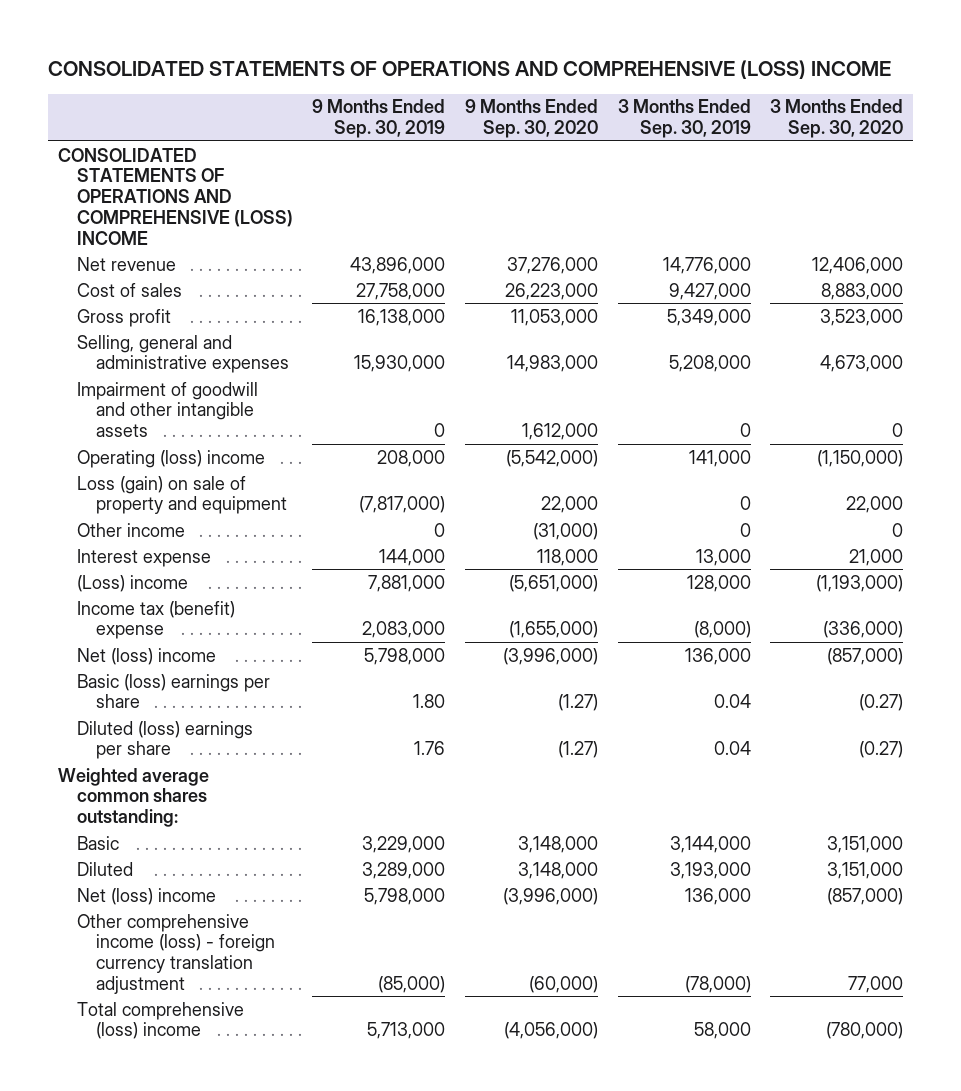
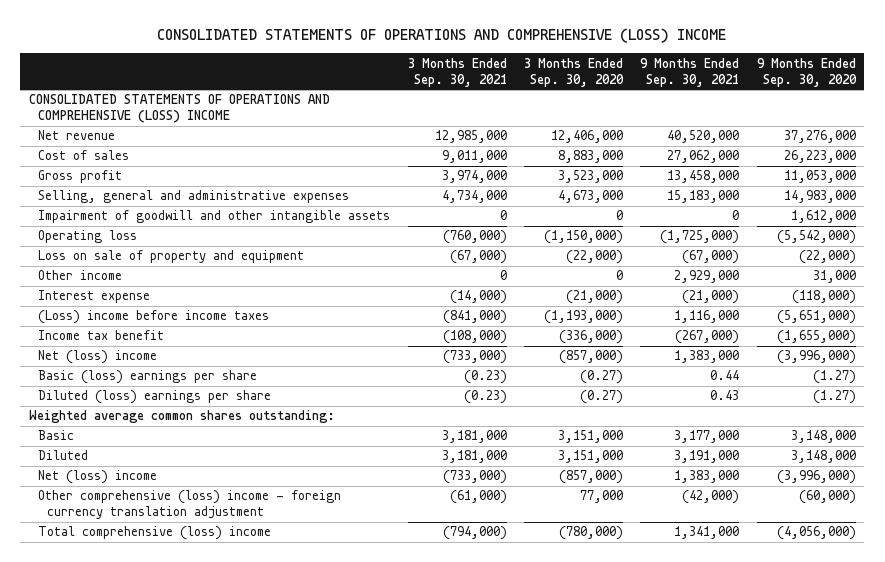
- | 9 Months Ended Sep. 30, 2019 | 9 Months Ended Sep. 30, 2020 | 3 Months Ended Sep. 30, 2019 | 3 Months Ended Sep. 30, 2020
+ | 3 Months Ended Sep. 30, 2021 | 3 Months Ended Sep. 30, 2020 | 9 Months Ended Sep. 30, 2021 | 9 Months Ended Sep. 30, 2020
- Operating (loss) income | 208,000 | (5,542,000) | 141,000 | (1,150,000)
- Loss (gain) on sale of property and equipment | (7,817,000) | 22,000 | 0 | 22,000
- Other income | 0 | (31,000) | 0 | 0
- Interest expense | 144,000 | 118,000 | 13,000 | 21,000
- (Loss) income | 7,881,000 | (5,651,000) | 128,000 | (1,193,000)
- Income tax (benefit) expense | 2,083,000 | (1,655,000) | (8,000) | (336,000)
+ Operating loss | (760,000) | (1,150,000) | (1,725,000) | (5,542,000)
+ Loss on sale of property and equipment | (67,000) | (22,000) | (67,000) | (22,000)
+ Other income | 0 | 0 | 2,929,000 | 31,000
+ Interest expense | (14,000) | (21,000) | (21,000) | (118,000)
+ (Loss) income before income taxes | (841,000) | (1,193,000) | 1,116,000 | (5,651,000)
+ Income tax benefit | (108,000) | (336,000) | (267,000) | (1,655,000)
- Other comprehensive income (loss) - foreign currency translation adjustment | (85,000) | (60,000) | (78,000) | 77,000
+ Other comprehensive (loss) income - foreign currency translation adjustment | (61,000) | 77,000 | (42,000) | (60,000)

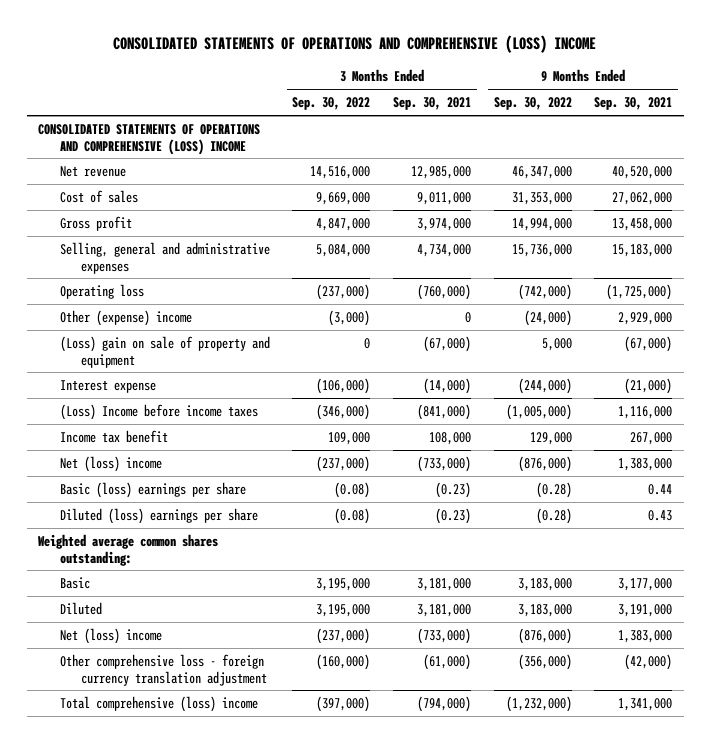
- | 3 Months Ended Sep. 30, 2021 | 3 Months Ended Sep. 30, 2020 | 9 Months Ended Sep. 30, 2021 | 9 Months Ended Sep. 30, 2020
+ | 3 Months Ended Sep. 30, 2022 | 3 Months Ended Sep. 30, 2021 | 9 Months Ended Sep. 30, 2022 | 9 Months Ended Sep. 30, 2021
- Impairment of goodwill and other intangible assets | 0 | 0 | 0 | 1,612,000
- Loss on sale of property and equipment | (67,000) | (22,000) | (67,000) | (22,000)
- Other income | 0 | 0 | 2,929,000 | 31,000
+ Other (expense) income | (3,000) | 0 | (24,000) | 2,929,000
+ (Loss) gain on sale of property and equipment | 0 | (67,000) | 5,000 | (67,000)
- (Loss) income before income taxes | (841,000) | (1,193,000) | 1,116,000 | (5,651,000)
- Income tax benefit | (108,000) | (336,000) | (267,000) | (1,655,000)
+ (Loss) Income before income taxes | (346,000) | (841,000) | (1,005,000) | 1,116,000
+ Income tax benefit | 109,000 | 108,000 | 129,000 | 267,000
- Other comprehensive (loss) income - foreign currency translation adjustment | (61,000) | 77,000 | (42,000) | (60,000)
+ Other comprehensive loss - foreign currency translation adjustment | (160,000) | (61,000) | (356,000) | (42,000)

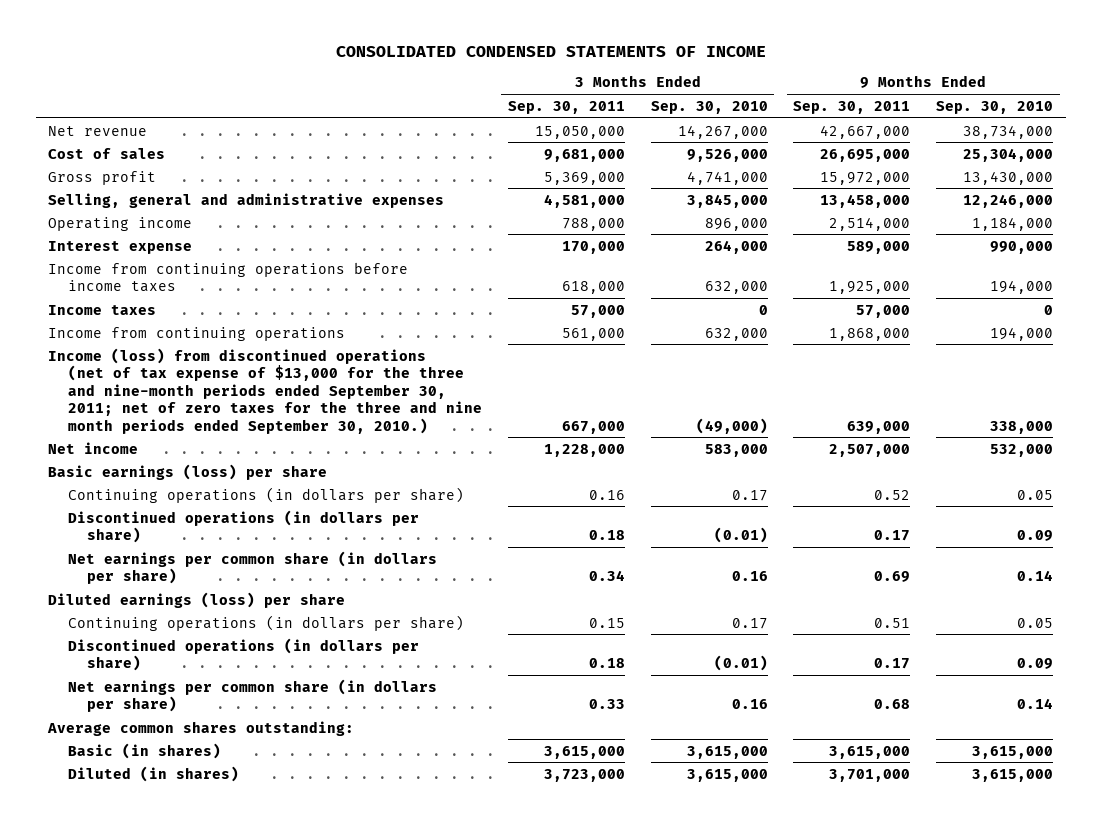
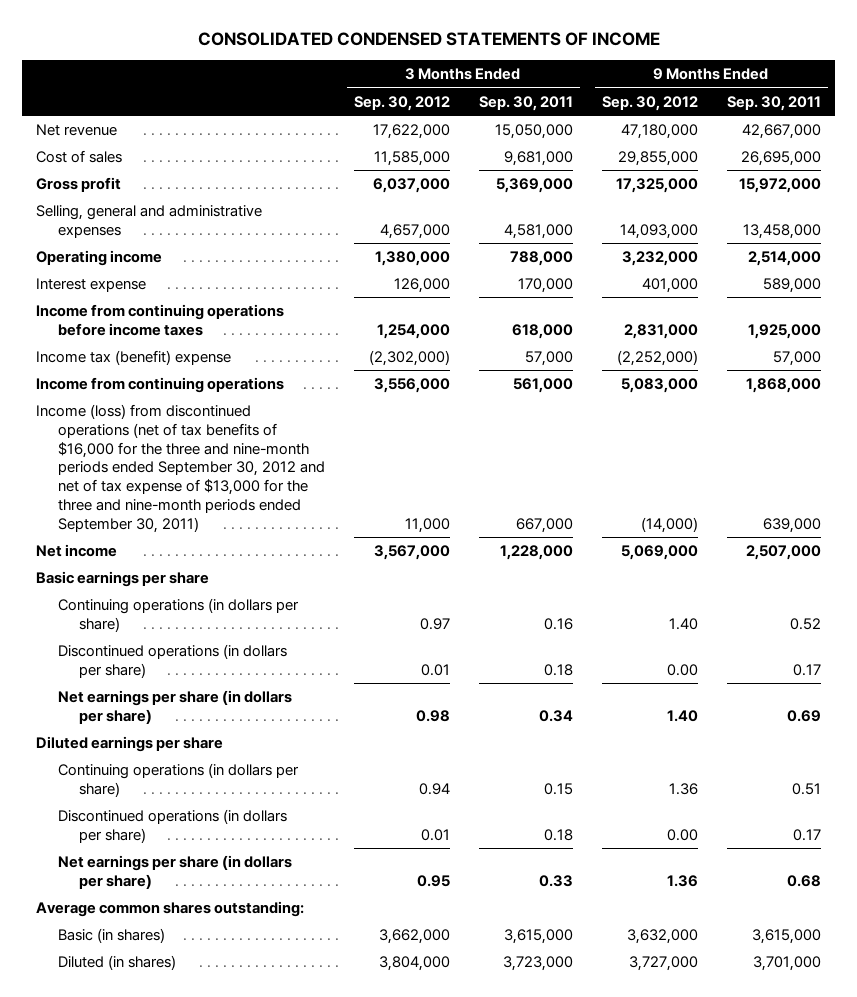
- | 3 Months Ended Sep. 30, 2011 | 3 Months Ended Sep. 30, 2010 | 9 Months Ended Sep. 30, 2011 | 9 Months Ended Sep. 30, 2010
+ | 3 Months Ended Sep. 30, 2012 | 3 Months Ended Sep. 30, 2011 | 9 Months Ended Sep. 30, 2012 | 9 Months Ended Sep. 30, 2011
- Income taxes | 57,000 | 0 | 57,000 | 0
+ Income tax (benefit) expense | (2,302,000) | 57,000 | (2,252,000) | 57,000
- Income (loss) from discontinued operations (net of tax expense of $13,000 for the three and nine-month periods ended September 30, 2011; net of zero taxes for the three and nine month periods ended September 30, 2010.) | 667,000 | (49,000) | 639,000 | 338,000
+ Income (loss) from discontinued operations (net of tax benefits of $16,000 for the three and nine-month periods ended September 30, 2012 and net of tax expense of $13,000 for the three and nine-month periods ended September 30, 2011) | 11,000 | 667,000 | (14,000) | 639,000
- Basic earnings (loss) per share
+ Basic earnings per share
- Net earnings per common share (in dollars per share) | 0.34 | 0.16 | 0.69 | 0.14
- Diluted earnings (loss) per share
+ Net earnings per share (in dollars per share) | 0.98 | 0.34 | 1.40 | 0.69
+ Diluted earnings per share
- Net earnings per common share (in dollars per share) | 0.33 | 0.16 | 0.68 | 0.14
+ Net earnings per share (in dollars per share) | 0.95 | 0.33 | 1.36 | 0.68

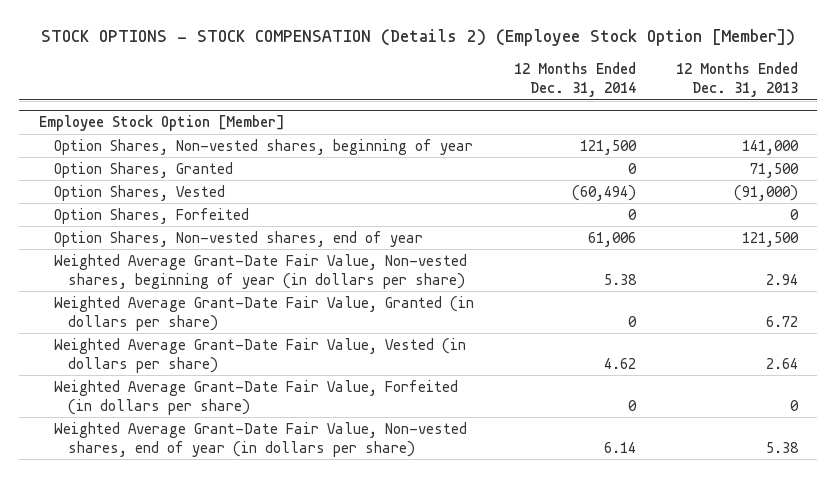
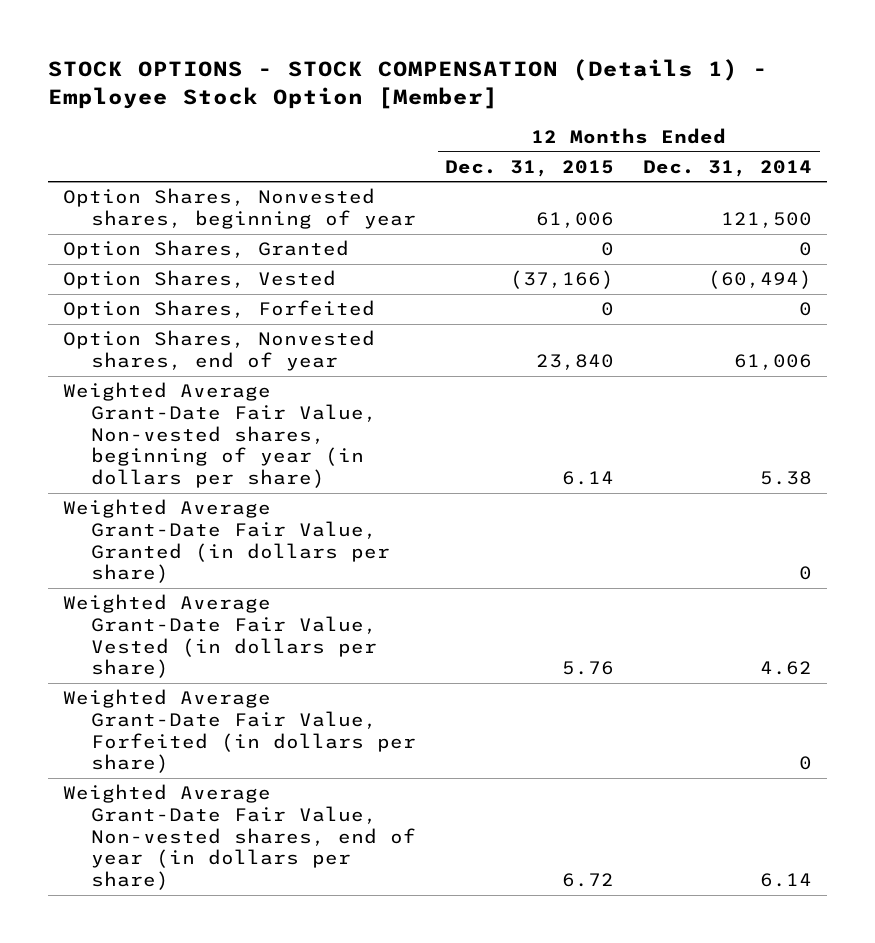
- STOCK OPTIONS - STOCK COMPENSATION (Details 2) (Employee Stock Option [Member])
+ STOCK OPTIONS - STOCK COMPENSATION (Details 1) - Employee Stock Option [Member]
- | 12 Months Ended Dec. 31, 2014 | 12 Months Ended Dec. 31, 2013
+ | 12 Months Ended Dec. 31, 2015 | 12 Months Ended Dec. 31, 2014
- Employee Stock Option [Member]
- Option Shares, Non-vested shares, beginning of year | 121,500 | 141,000
+ Option Shares, Nonvested shares, beginning of year | 61,006 | 121,500
- Option Shares, Non-vested shares, end of year | 61,006 | 121,500
+ Option Shares, Nonvested shares, end of year | 23,840 | 61,006

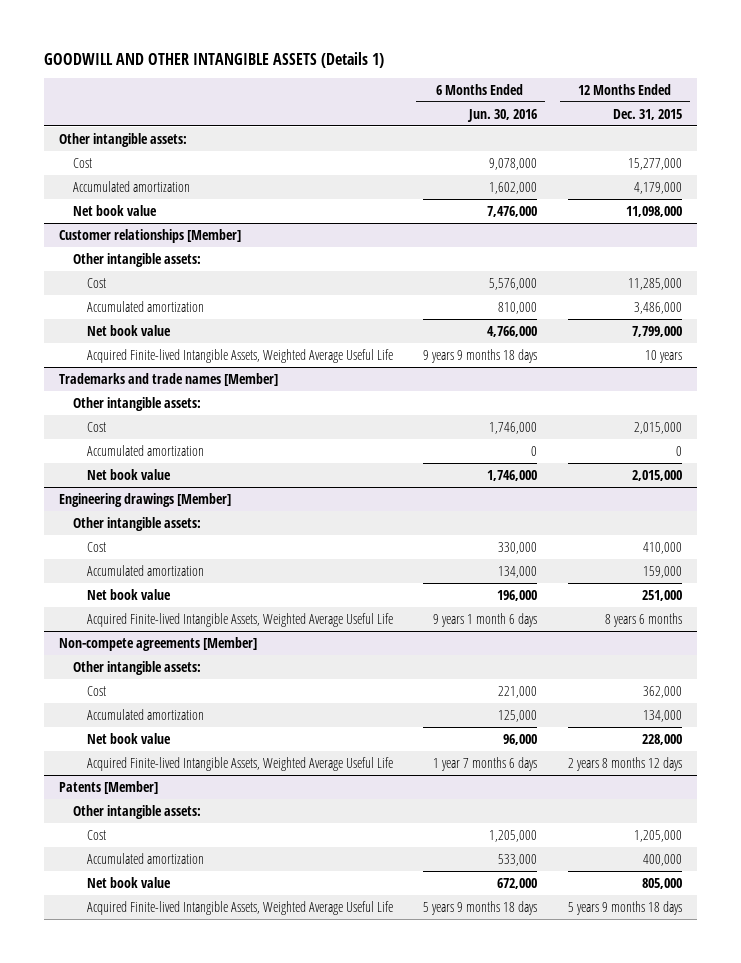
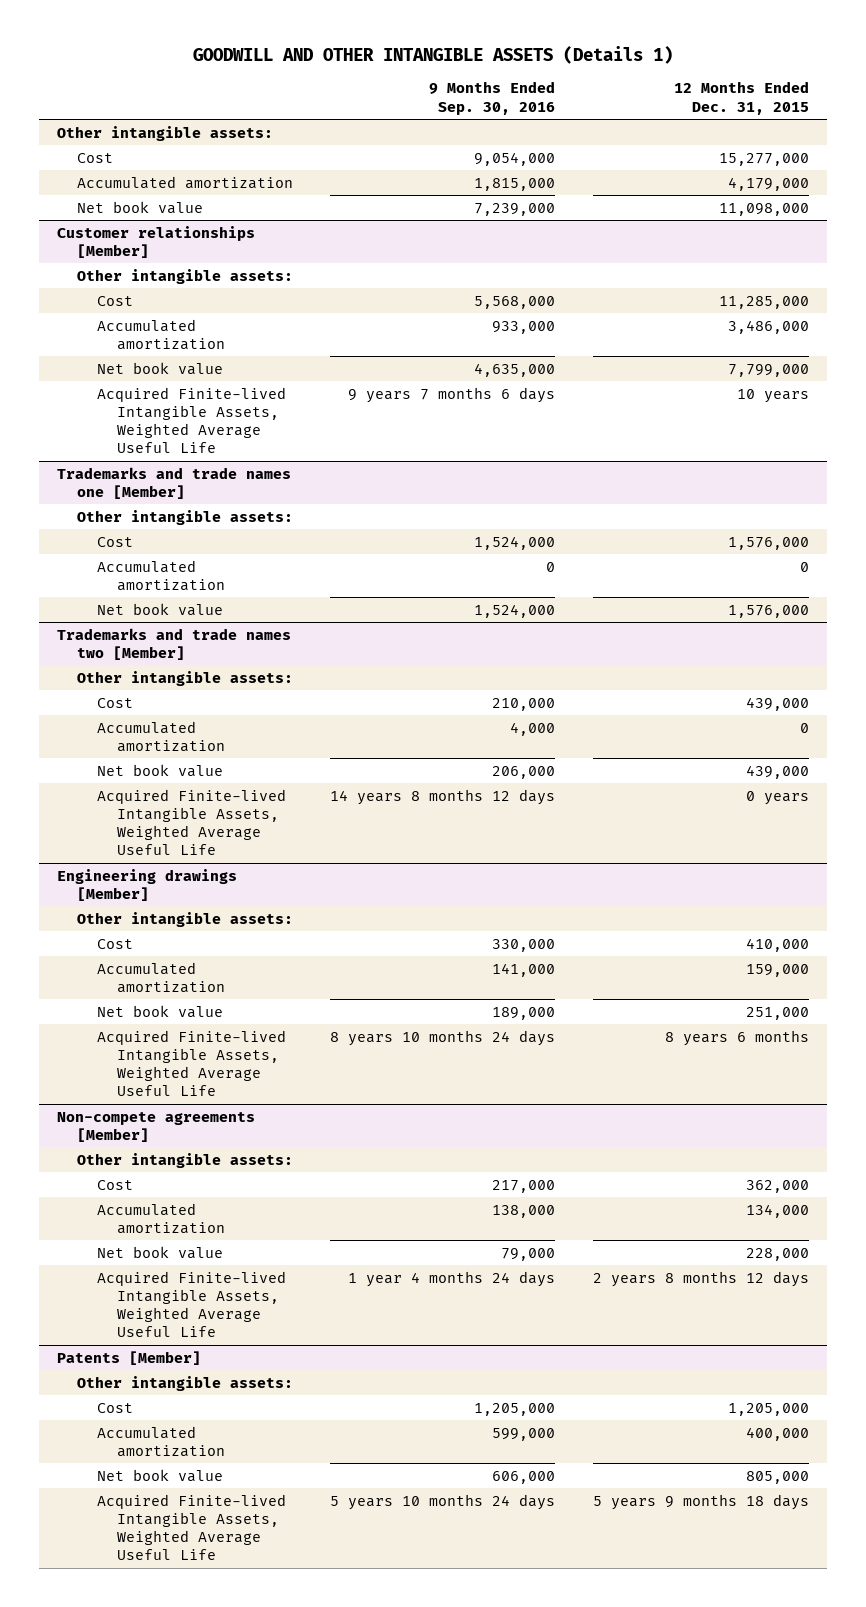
- | 6 Months Ended Jun. 30, 2016 | 12 Months Ended Dec. 31, 2015
+ | 9 Months Ended Sep. 30, 2016 | 12 Months Ended Dec. 31, 2015
- Trademarks and trade names [Member]
+ Trademarks and trade names one [Member]
- Cost | 1,746,000 | 2,015,000
+ Cost | 1,524,000 | 1,576,000
- Net book value | 1,746,000 | 2,015,000
+ Net book value | 1,524,000 | 1,576,000
+ Trademarks and trade names two [Member]
+ Other intangible assets:
+ Cost | 210,000 | 439,000
+ Accumulated amortization | 4,000 | 0
+ Net book value | 206,000 | 439,000
+ Acquired Finite-lived Intangible Assets, Weighted Average Useful Life | 14 years 8 months 12 days | 0 years

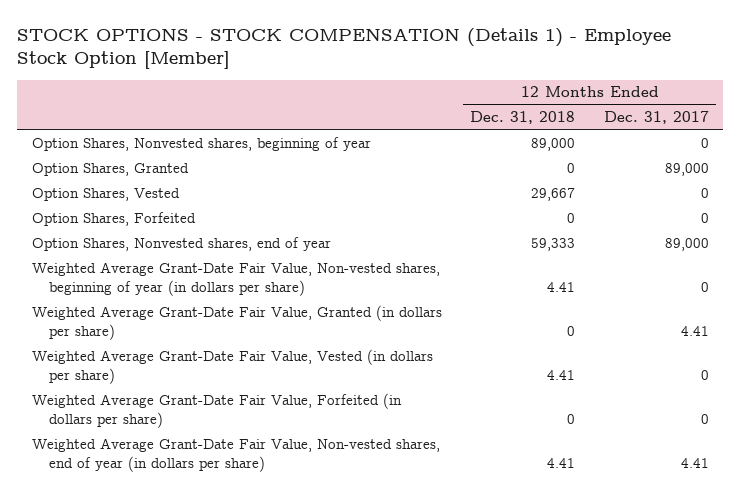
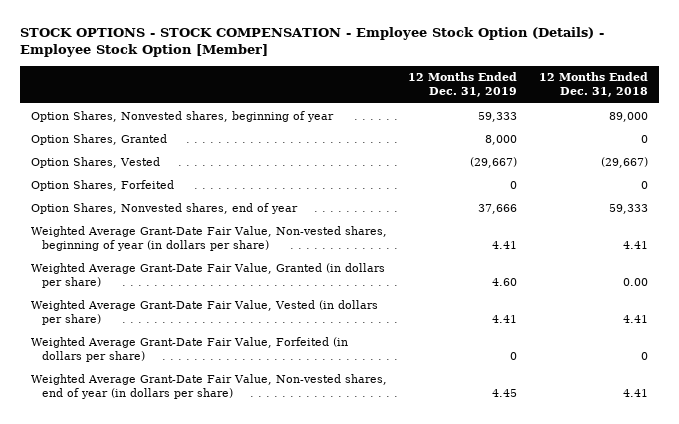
- STOCK OPTIONS - STOCK COMPENSATION (Details 1) - Employee Stock Option [Member]
+ STOCK OPTIONS - STOCK COMPENSATION - Employee Stock Option (Details) - Employee Stock Option [Member]
- | 12 Months Ended Dec. 31, 2018 | 12 Months Ended Dec. 31, 2017
+ | 12 Months Ended Dec. 31, 2019 | 12 Months Ended Dec. 31, 2018
- Option Shares, Vested | 29,667 | 0
+ Option Shares, Vested | (29,667) | (29,667)
- Weighted Average Grant-Date Fair Value, Granted (in dollars per share) | 0 | 4.41
+ Weighted Average Grant-Date Fair Value, Granted (in dollars per share) | 4.60 | 0.00

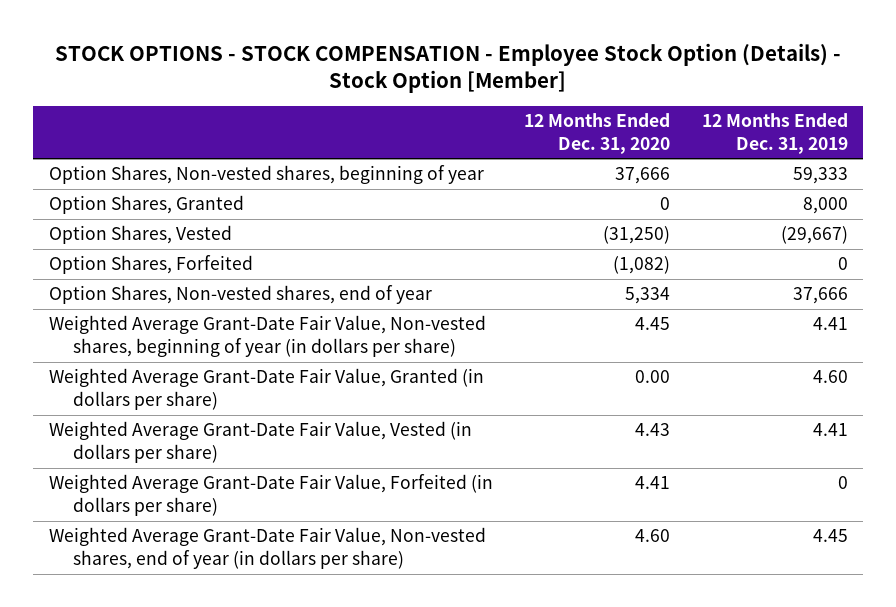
- STOCK OPTIONS - STOCK COMPENSATION - Employee Stock Option (Details) - Employee Stock Option [Member]
+ STOCK OPTIONS - STOCK COMPENSATION - Employee Stock Option (Details) - Stock Option [Member]
- | 12 Months Ended Dec. 31, 2019 | 12 Months Ended Dec. 31, 2018
+ | 12 Months Ended Dec. 31, 2020 | 12 Months Ended Dec. 31, 2019
- Option Shares, Nonvested shares, beginning of year | 59,333 | 89,000
+ Option Shares, Non-vested shares, beginning of year | 37,666 | 59,333
- Option Shares, Nonvested shares, end of year | 37,666 | 59,333
+ Option Shares, Non-vested shares, end of year | 5,334 | 37,666

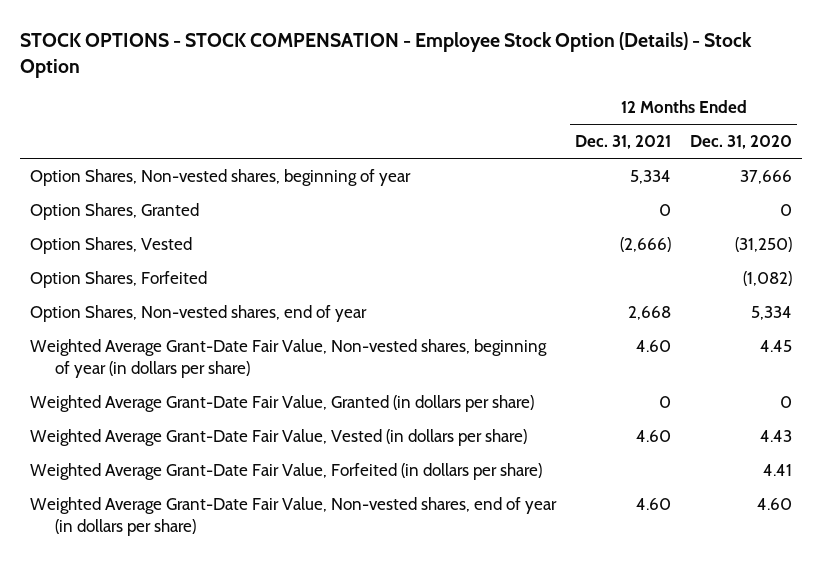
- STOCK OPTIONS - STOCK COMPENSATION - Employee Stock Option (Details) - Stock Option [Member]
+ STOCK OPTIONS - STOCK COMPENSATION - Employee Stock Option (Details) - Stock Option
- | 12 Months Ended Dec. 31, 2020 | 12 Months Ended Dec. 31, 2019
+ | 12 Months Ended Dec. 31, 2021 | 12 Months Ended Dec. 31, 2020
- Weighted Average Grant-Date Fair Value, Granted (in dollars per share) | 0.00 | 4.60
+ Weighted Average Grant-Date Fair Value, Granted (in dollars per share) | 0 | 0

